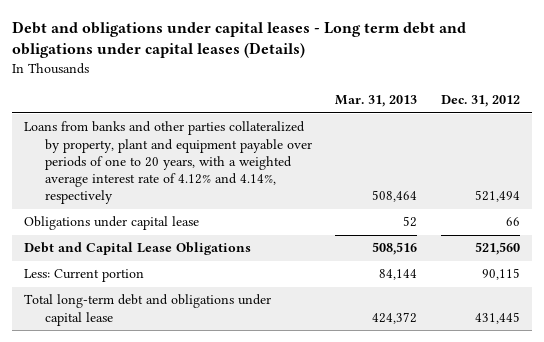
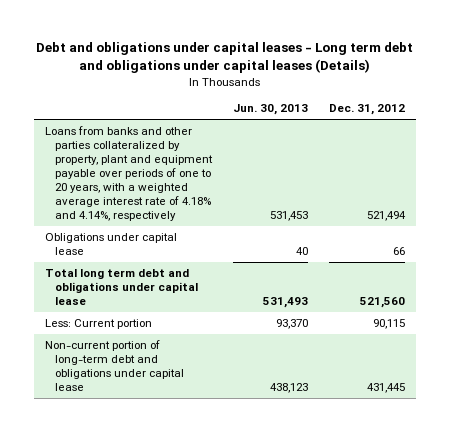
- | Mar. 31, 2013 | Dec. 31, 2012
+ | Jun. 30, 2013 | Dec. 31, 2012
- Loans from banks and other parties collateralized by property, plant and equipment payable over periods of one to 20 years, with a weighted average interest rate of 4.12% and 4.14%, respectively | 508,464 | 521,494
+ Loans from banks and other parties collateralized by property, plant and equipment payable over periods of one to 20 years, with a weighted average interest rate of 4.18% and 4.14%, respectively | 531,453 | 521,494
- Debt and Capital Lease Obligations | 508,516 | 521,560
+ Total long term debt and obligations under capital lease | 531,493 | 521,560
- Total long-term debt and obligations under capital lease | 424,372 | 431,445
+ Non-current portion of long-term debt and obligations under capital lease | 438,123 | 431,445

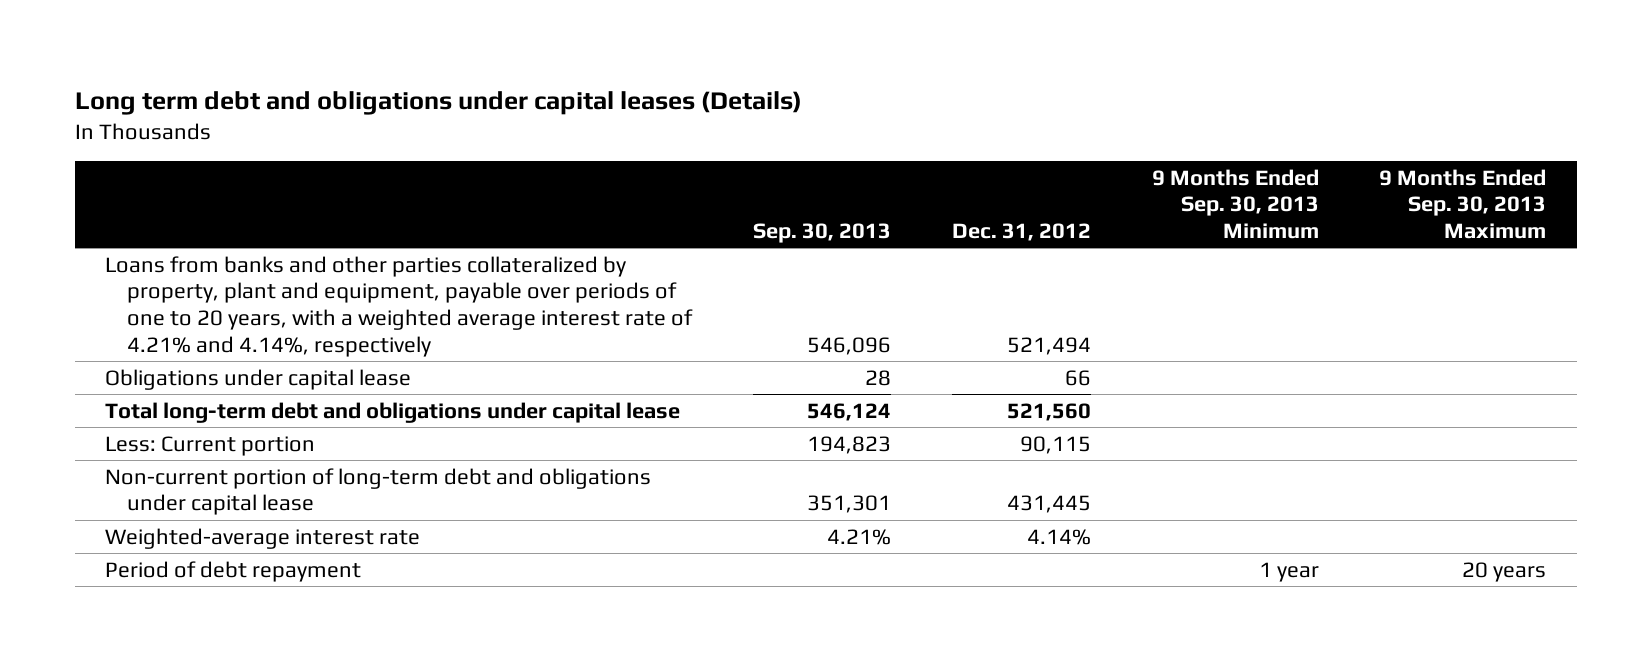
- Debt and obligations under capital leases - Long term debt and obligations under capital leases (Details)
+ Long term debt and obligations under capital leases (Details)
- | Jun. 30, 2013 | Dec. 31, 2012
+ | Sep. 30, 2013 | Dec. 31, 2012 | 9 Months Ended Sep. 30, 2013 Minimum | 9 Months Ended Sep. 30, 2013 Maximum
- Loans from banks and other parties collateralized by property, plant and equipment payable over periods of one to 20 years, with a weighted average interest rate of 4.18% and 4.14%, respectively | 531,453 | 521,494
+ Loans from banks and other parties collateralized by property, plant and equipment, payable over periods of one to 20 years, with a weighted average interest rate of 4.21% and 4.14%, respectively | 546,096 | 521,494 | |
- Total long term debt and obligations under capital lease | 531,493 | 521,560
+ Total long-term debt and obligations under capital lease | 546,124 | 521,560 | |
+ Weighted-average interest rate | 4.21% | 4.14% | |
+ Period of debt repayment | | | 1 year | 20 years

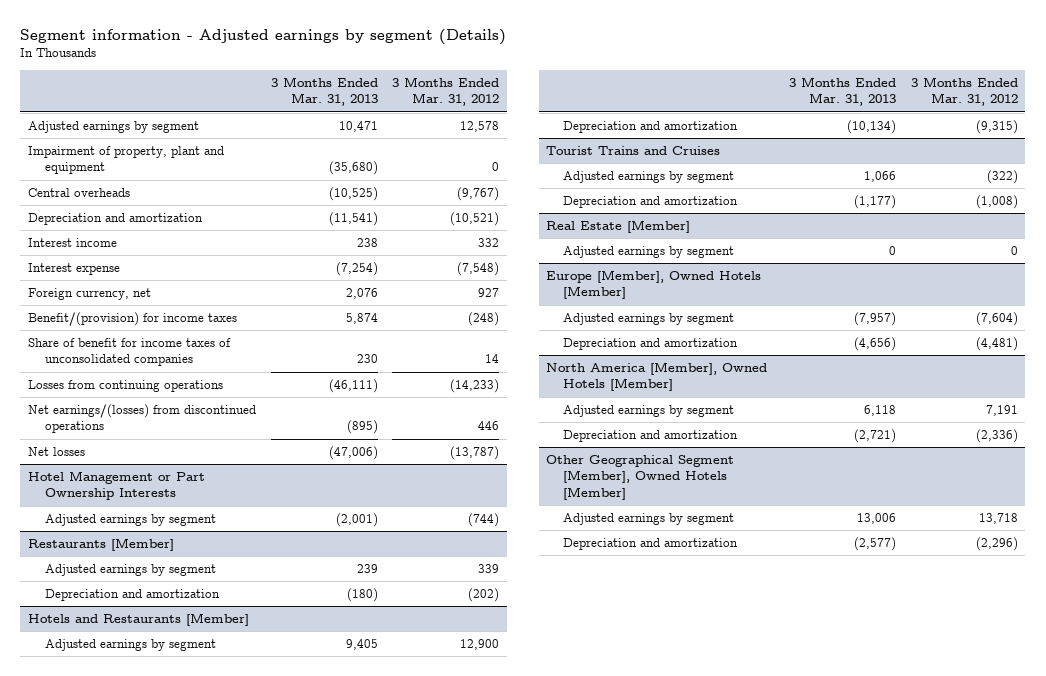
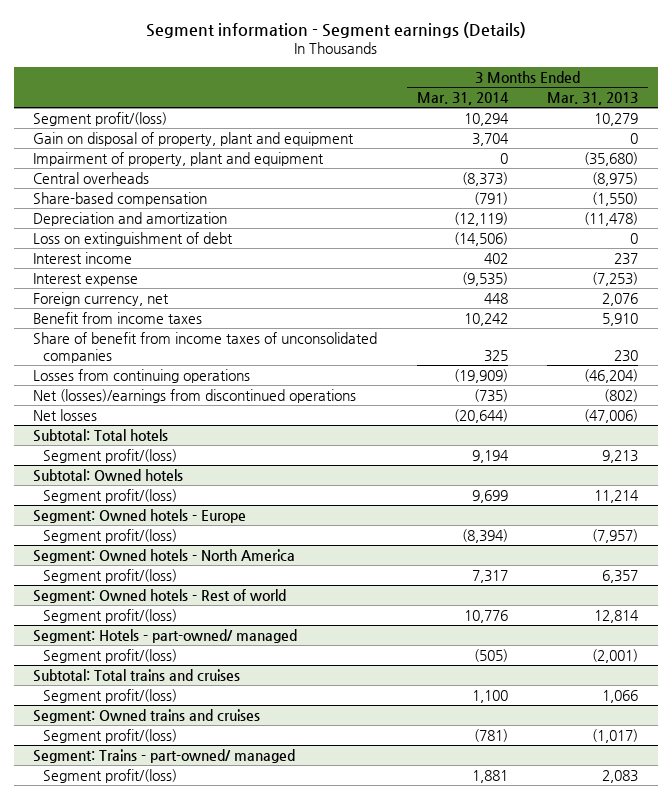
- Segment information - Adjusted earnings by segment (Details)
+ Segment information - Segment earnings (Details)
- | 3 Months Ended Mar. 31, 2013 | 3 Months Ended Mar. 31, 2012
+ | 3 Months Ended Mar. 31, 2014 | 3 Months Ended Mar. 31, 2013
- Adjusted earnings by segment | 10,471 | 12,578
+ Segment profit/(loss) | 10,294 | 10,279
+ Gain on disposal of property, plant and equipment | 3,704 | 0
- Central overheads | (10,525) | (9,767)
- Depreciation and amortization | (11,541) | (10,521)
- Interest income | 238 | 332
- Interest expense | (7,254) | (7,548)
+ Central overheads | (8,373) | (8,975)
+ Share-based compensation | (791) | (1,550)
+ Depreciation and amortization | (12,119) | (11,478)
+ Loss on extinguishment of debt | (14,506) | 0
+ Interest income | 402 | 237
+ Interest expense | (9,535) | (7,253)
- Benefit/(provision) for income taxes | 5,874 | (248)
- Share of benefit for income taxes of unconsolidated companies | 230 | 14
- Losses from continuing operations | (46,111) | (14,233)
- Net earnings/(losses) from discontinued operations | (895) | 446
+ Benefit from income taxes | 10,242 | 5,910
+ Share of benefit from income taxes of unconsolidated companies | 325 | 230
+ Losses from continuing operations | (19,909) | (46,204)
+ Net (losses)/earnings from discontinued operations | (735) | (802)
- Hotel Management or Part Ownership Interests
- Adjusted earnings by segment | (2,001) | (744)
- Restaurants [Member]
- Adjusted earnings by segment | 239 | 339
- Depreciation and amortization | (180) | (202)
- Hotels and Restaurants [Member]
- Adjusted earnings by segment | 9,405 | 12,900
- Depreciation and amortization | (10,134) | (9,315)
- Tourist Trains and Cruises
- Adjusted earnings by segment | 1,066 | (322)
- Depreciation and amortization | (1,177) | (1,008)
- Real Estate [Member]
- Adjusted earnings by segment | 0 | 0
- Europe [Member], Owned Hotels [Member]
- Adjusted earnings by segment | (7,957) | (7,604)
- Depreciation and amortization | (4,656) | (4,481)
- North America [Member], Owned Hotels [Member]
- Adjusted earnings by segment | 6,118 | 7,191
- Depreciation and amortization | (2,721) | (2,336)
- Other Geographical Segment [Member], Owned Hotels [Member]
- Adjusted earnings by segment | 13,006 | 13,718
- Depreciation and amortization | (2,577) | (2,296)
+ Subtotal: Total hotels
+ Segment profit/(loss) | 9,194 | 9,213
+ Subtotal: Owned hotels
+ Segment profit/(loss) | 9,699 | 11,214
+ Segment: Owned hotels - Europe
+ Segment profit/(loss) | (8,394) | (7,957)
+ Segment: Owned hotels - North America
+ Segment profit/(loss) | 7,317 | 6,357
+ Segment: Owned hotels - Rest of world
+ Segment profit/(loss) | 10,776 | 12,814
+ Segment: Hotels - part-owned/ managed
+ Segment profit/(loss) | (505) | (2,001)
+ Subtotal: Total trains and cruises
+ Segment profit/(loss) | 1,100 | 1,066
+ Segment: Owned trains and cruises
+ Segment profit/(loss) | (781) | (1,017)
+ Segment: Trains - part-owned/ managed
+ Segment profit/(loss) | 1,881 | 2,083

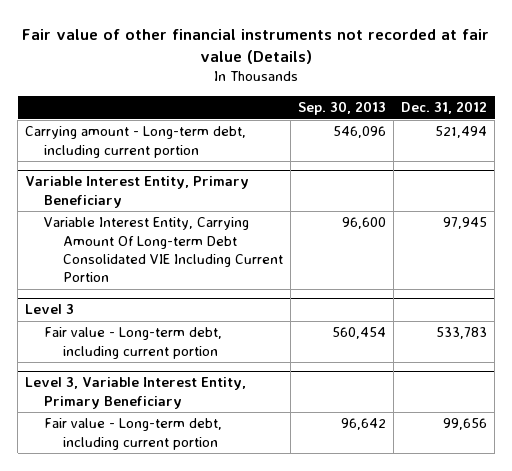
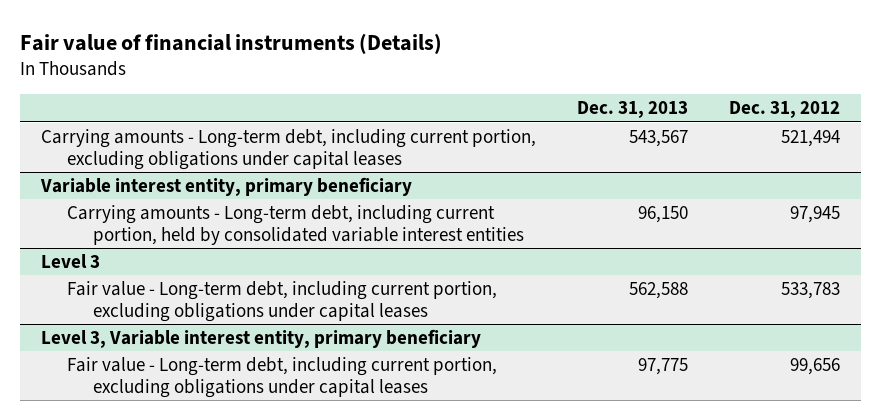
- Fair value of other financial instruments not recorded at fair value (Details)
+ Fair value of financial instruments (Details)
- | Sep. 30, 2013 | Dec. 31, 2012
+ | Dec. 31, 2013 | Dec. 31, 2012
- Carrying amount - Long-term debt, including current portion | 546,096 | 521,494
- Variable Interest Entity, Primary Beneficiary
- Variable Interest Entity, Carrying Amount Of Long-term Debt Consolidated VIE Including Current Portion | 96,600 | 97,945
+ Carrying amounts - Long-term debt, including current portion, excluding obligations under capital leases | 543,567 | 521,494
+ Variable interest entity, primary beneficiary
+ Carrying amounts - Long-term debt, including current portion, held by consolidated variable interest entities | 96,150 | 97,945
@ Level 3
- Fair value - Long-term debt, including current portion | 560,454 | 533,783
- Level 3, Variable Interest Entity, Primary Beneficiary
- Fair value - Long-term debt, including current portion | 96,642 | 99,656
@ Level 3
+ Fair value - Long-term debt, including current portion, excluding obligations under capital leases | 562,588 | 533,783
+ Level 3, Variable interest entity, primary beneficiary
+ Fair value - Long-term debt, including current portion, excluding obligations under capital leases | 97,775 | 99,656

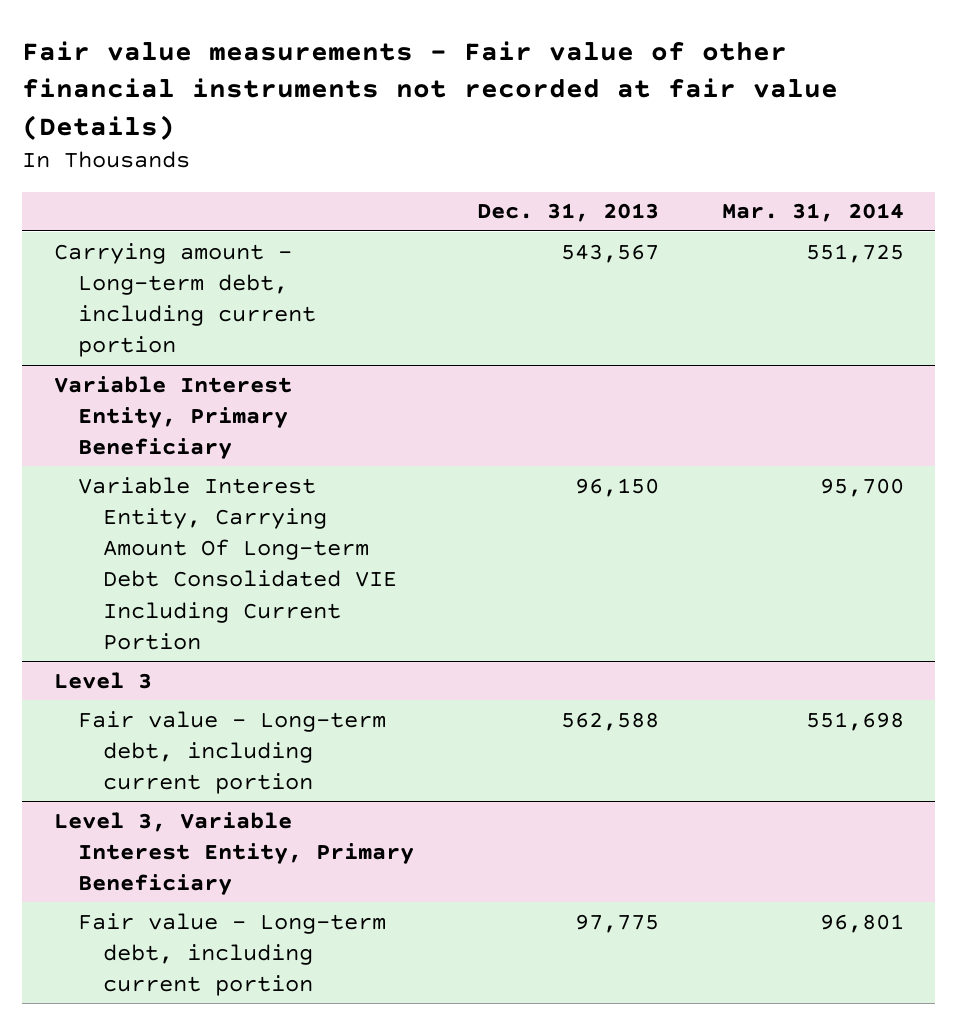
- Fair value of financial instruments (Details)
+ Fair value measurements - Fair value of other financial instruments not recorded at fair value (Details)
- | Dec. 31, 2013 | Dec. 31, 2012
+ | Dec. 31, 2013 | Mar. 31, 2014
- Carrying amounts - Long-term debt, including current portion, excluding obligations under capital leases | 543,567 | 521,494
- Variable interest entity, primary beneficiary
- Carrying amounts - Long-term debt, including current portion, held by consolidated variable interest entities | 96,150 | 97,945
+ Carrying amount - Long-term debt, including current portion | 543,567 | 551,725
+ Variable Interest Entity, Primary Beneficiary
+ Variable Interest Entity, Carrying Amount Of Long-term Debt Consolidated VIE Including Current Portion | 96,150 | 95,700
@ Level 3
- Fair value - Long-term debt, including current portion, excluding obligations under capital leases | 562,588 | 533,783
- Level 3, Variable interest entity, primary beneficiary
- Fair value - Long-term debt, including current portion, excluding obligations under capital leases | 97,775 | 99,656
@ Level 3
+ Fair value - Long-term debt, including current portion | 562,588 | 551,698
+ Level 3, Variable Interest Entity, Primary Beneficiary
+ Fair value - Long-term debt, including current portion | 97,775 | 96,801

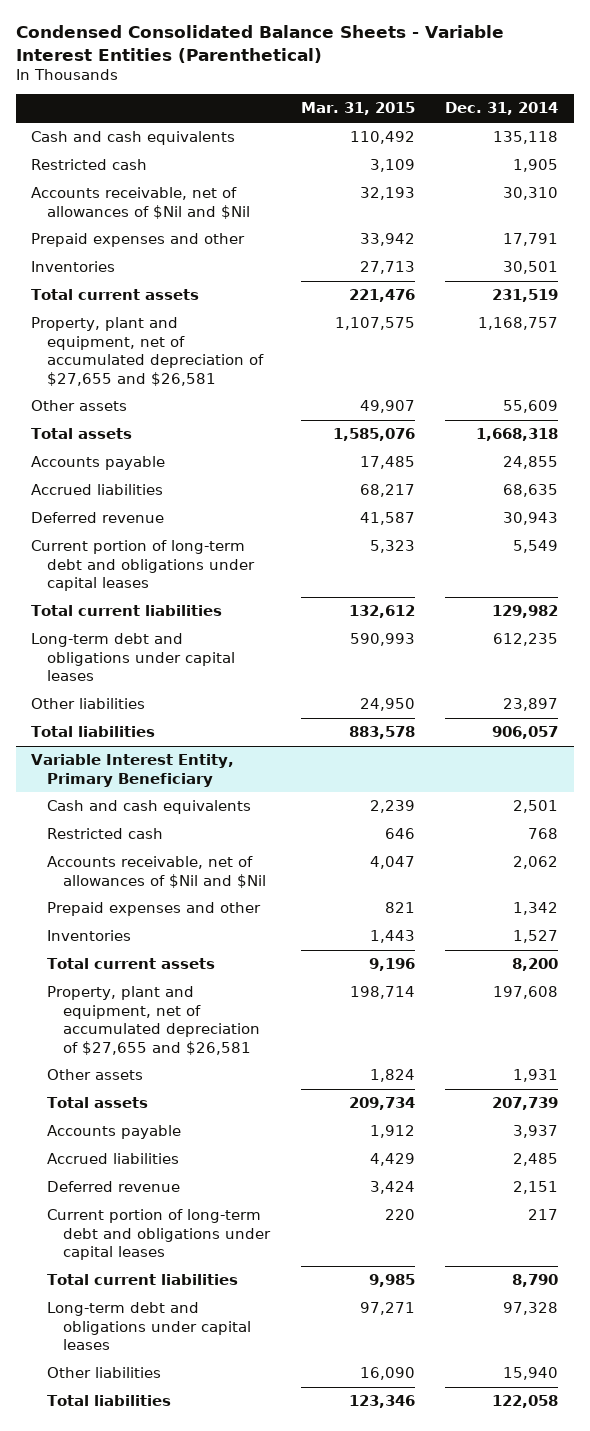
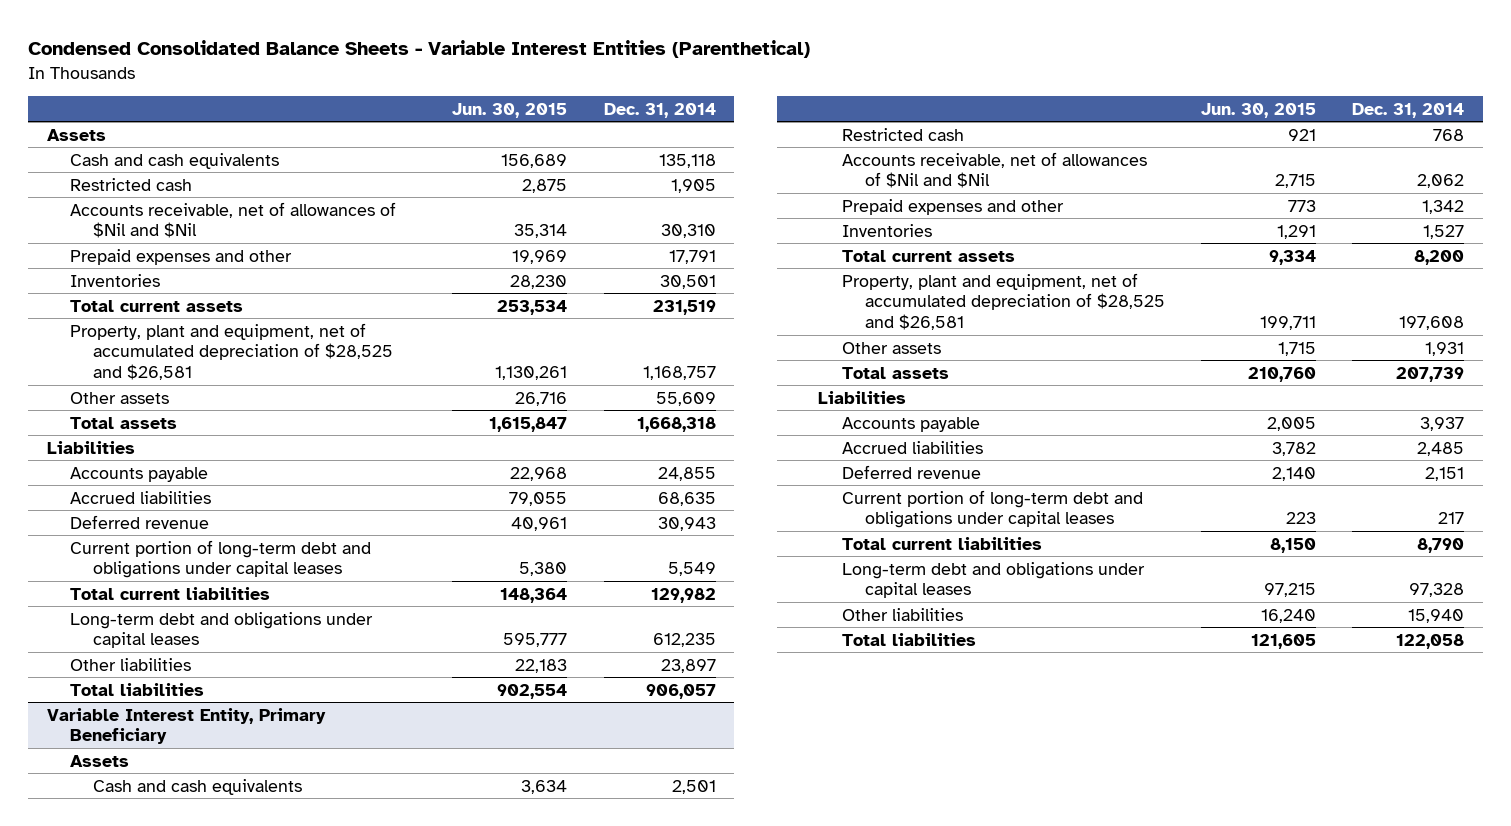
- | Mar. 31, 2015 | Dec. 31, 2014
+ | Jun. 30, 2015 | Dec. 31, 2014
+ Assets
- Property, plant and equipment, net of accumulated depreciation of $27,655 and $26,581 | 1,107,575 | 1,168,757
+ Property, plant and equipment, net of accumulated depreciation of $28,525 and $26,581 | 1,130,261 | 1,168,757
+ Liabilities
@ Variable Interest Entity, Primary Beneficiary
+ Assets
- Property, plant and equipment, net of accumulated depreciation of $27,655 and $26,581 | 198,714 | 197,608
+ Property, plant and equipment, net of accumulated depreciation of $28,525 and $26,581 | 199,711 | 197,608
+ Liabilities

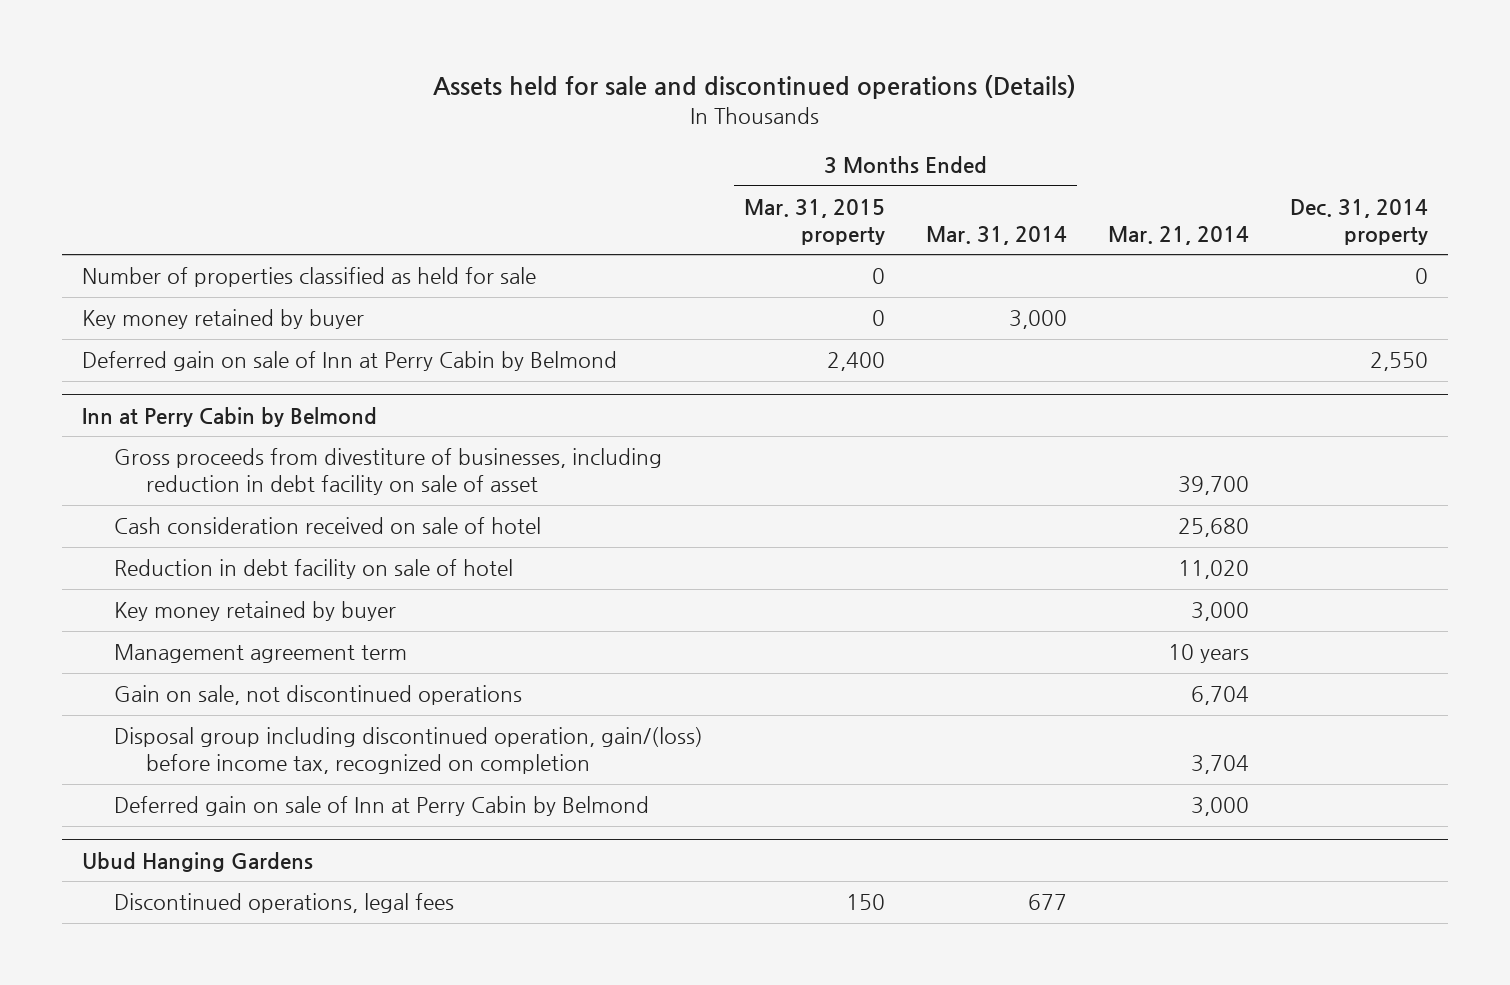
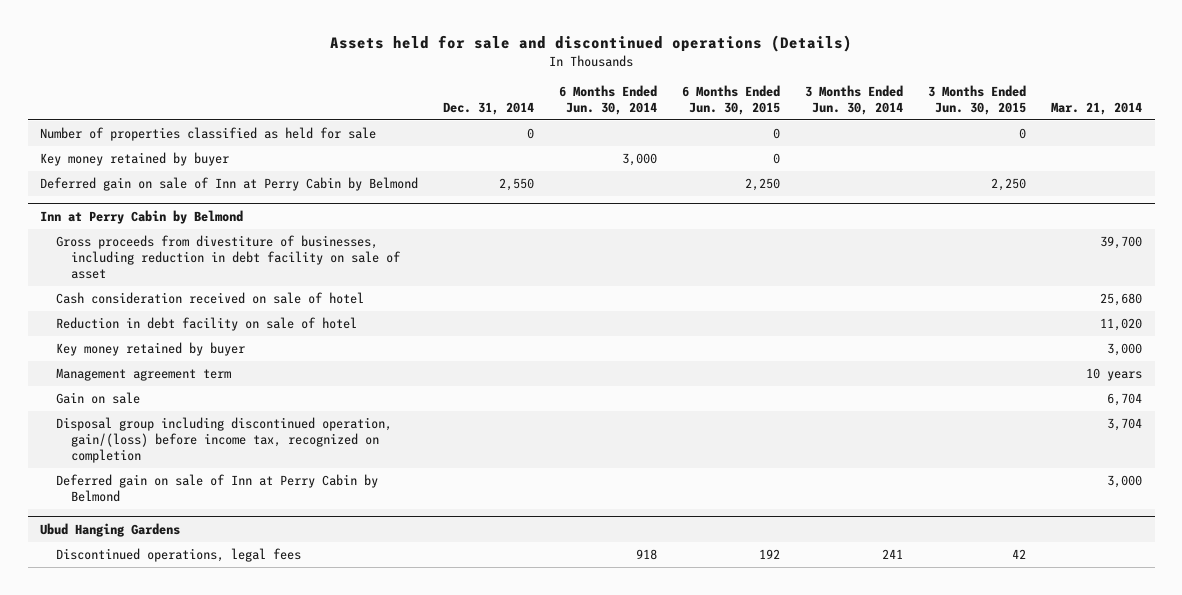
- | 3 Months Ended Mar. 31, 2015 property | 3 Months Ended Mar. 31, 2014 | Mar. 21, 2014 | Dec. 31, 2014 property
+ | Dec. 31, 2014 | 6 Months Ended Jun. 30, 2014 | 6 Months Ended Jun. 30, 2015 | 3 Months Ended Jun. 30, 2014 | 3 Months Ended Jun. 30, 2015 | Mar. 21, 2014
@ Inn at Perry Cabin by Belmond
- Gain on sale, not discontinued operations | | | 6,704 |
+ Gain on sale | | | | | | 6,704

